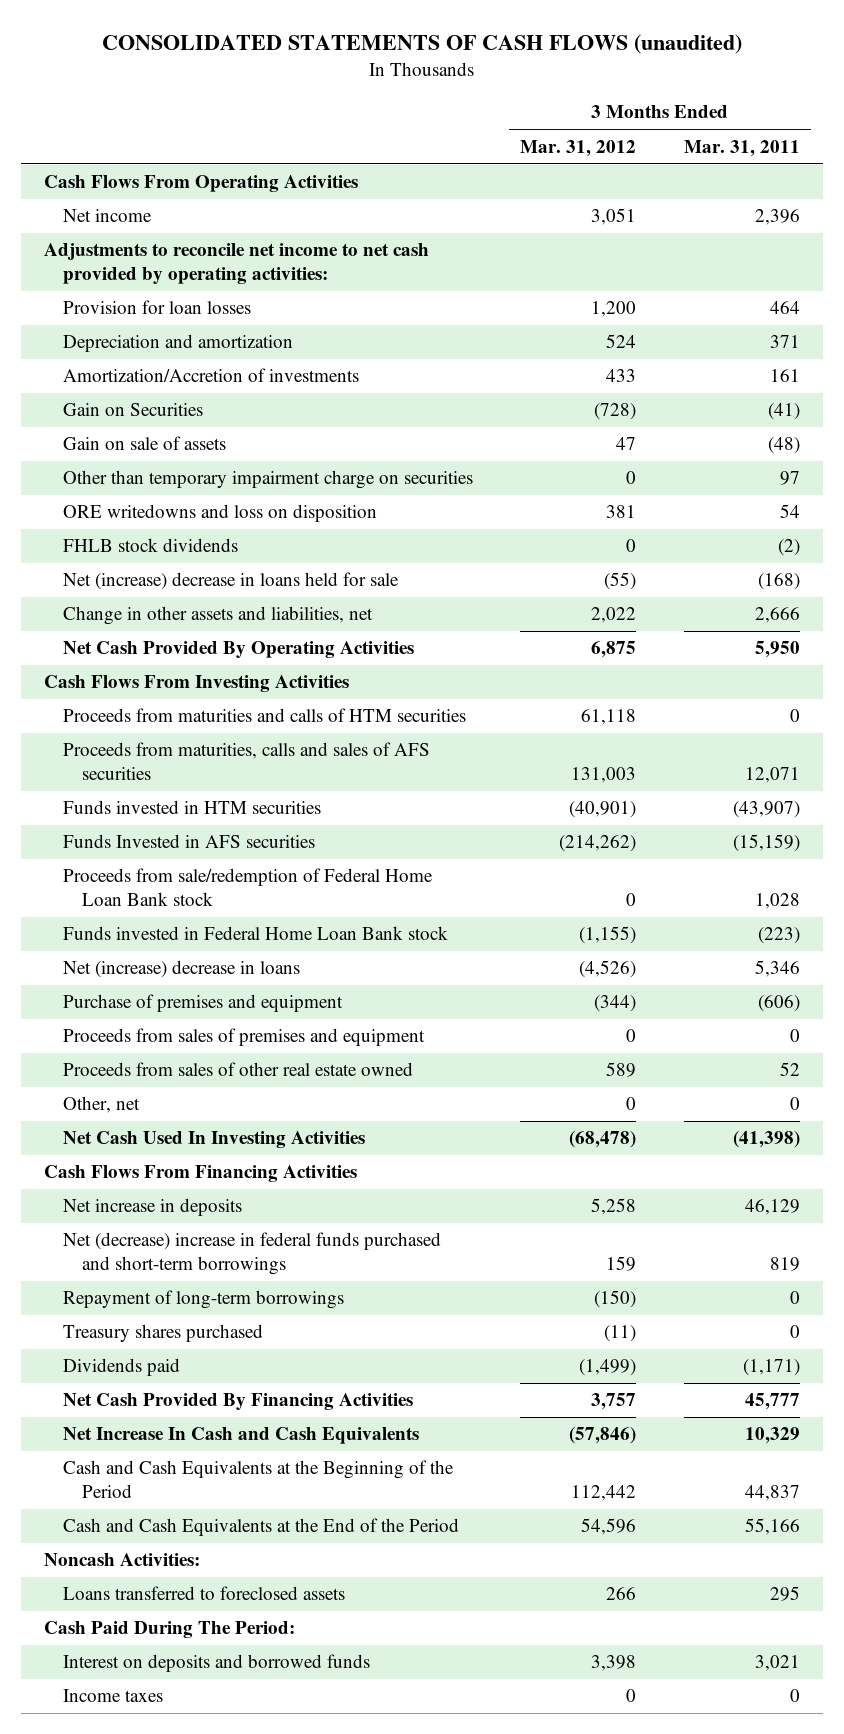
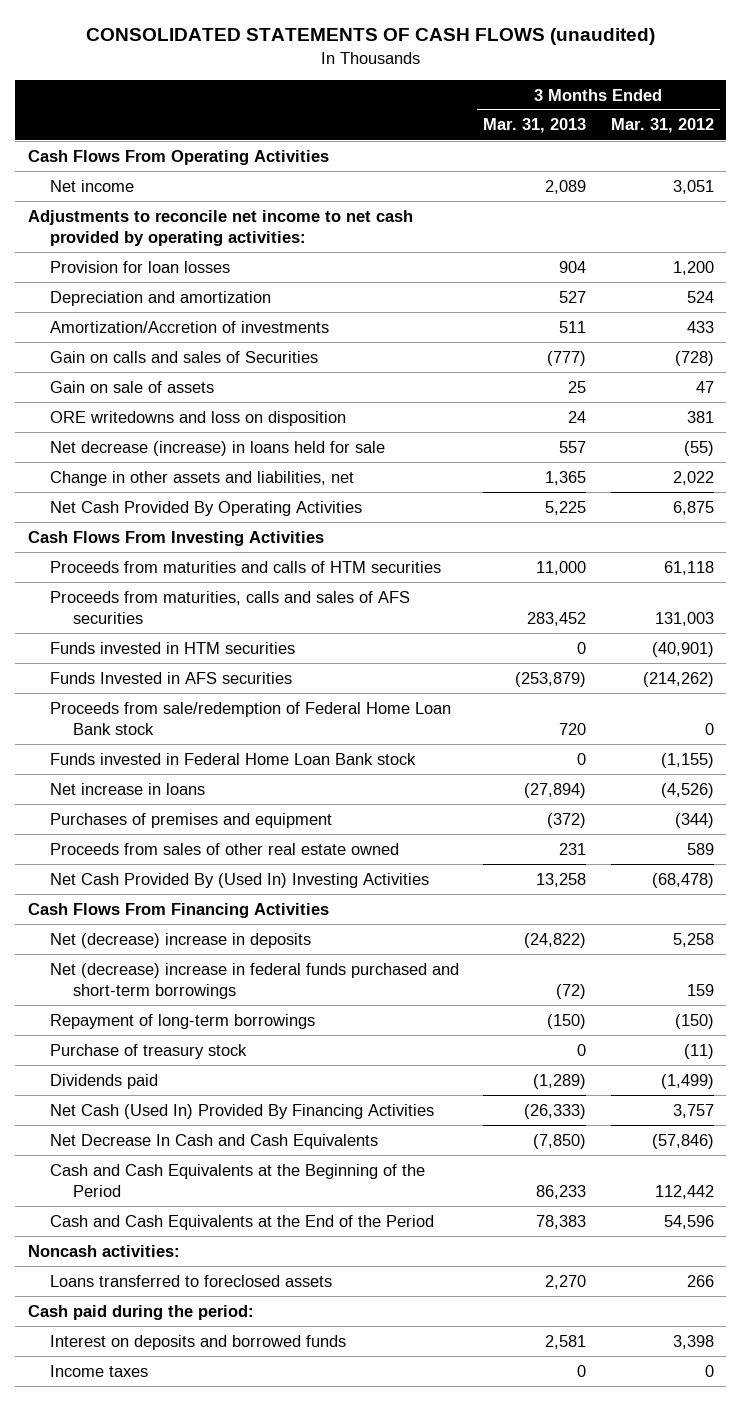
- | 3 Months Ended Mar. 31, 2012 | 3 Months Ended Mar. 31, 2011
+ | 3 Months Ended Mar. 31, 2013 | 3 Months Ended Mar. 31, 2012
- Gain on Securities | (728) | (41)
+ Gain on calls and sales of Securities | (777) | (728)
- Other than temporary impairment charge on securities | 0 | 97
- FHLB stock dividends | 0 | (2)
- Net (increase) decrease in loans held for sale | (55) | (168)
+ Net decrease (increase) in loans held for sale | 557 | (55)
- Net (increase) decrease in loans | (4,526) | 5,346
- Purchase of premises and equipment | (344) | (606)
- Proceeds from sales of premises and equipment | 0 | 0
+ Net increase in loans | (27,894) | (4,526)
+ Purchases of premises and equipment | (372) | (344)
- Other, net | 0 | 0
- Net Cash Used In Investing Activities | (68,478) | (41,398)
+ Net Cash Provided By (Used In) Investing Activities | 13,258 | (68,478)
- Net increase in deposits | 5,258 | 46,129
+ Net (decrease) increase in deposits | (24,822) | 5,258
- Treasury shares purchased | (11) | 0
+ Purchase of treasury stock | 0 | (11)
- Net Cash Provided By Financing Activities | 3,757 | 45,777
- Net Increase In Cash and Cash Equivalents | (57,846) | 10,329
+ Net Cash (Used In) Provided By Financing Activities | (26,333) | 3,757
+ Net Decrease In Cash and Cash Equivalents | (7,850) | (57,846)
- Noncash Activities:
+ Noncash activities:
- Cash Paid During The Period:
+ Cash paid during the period:

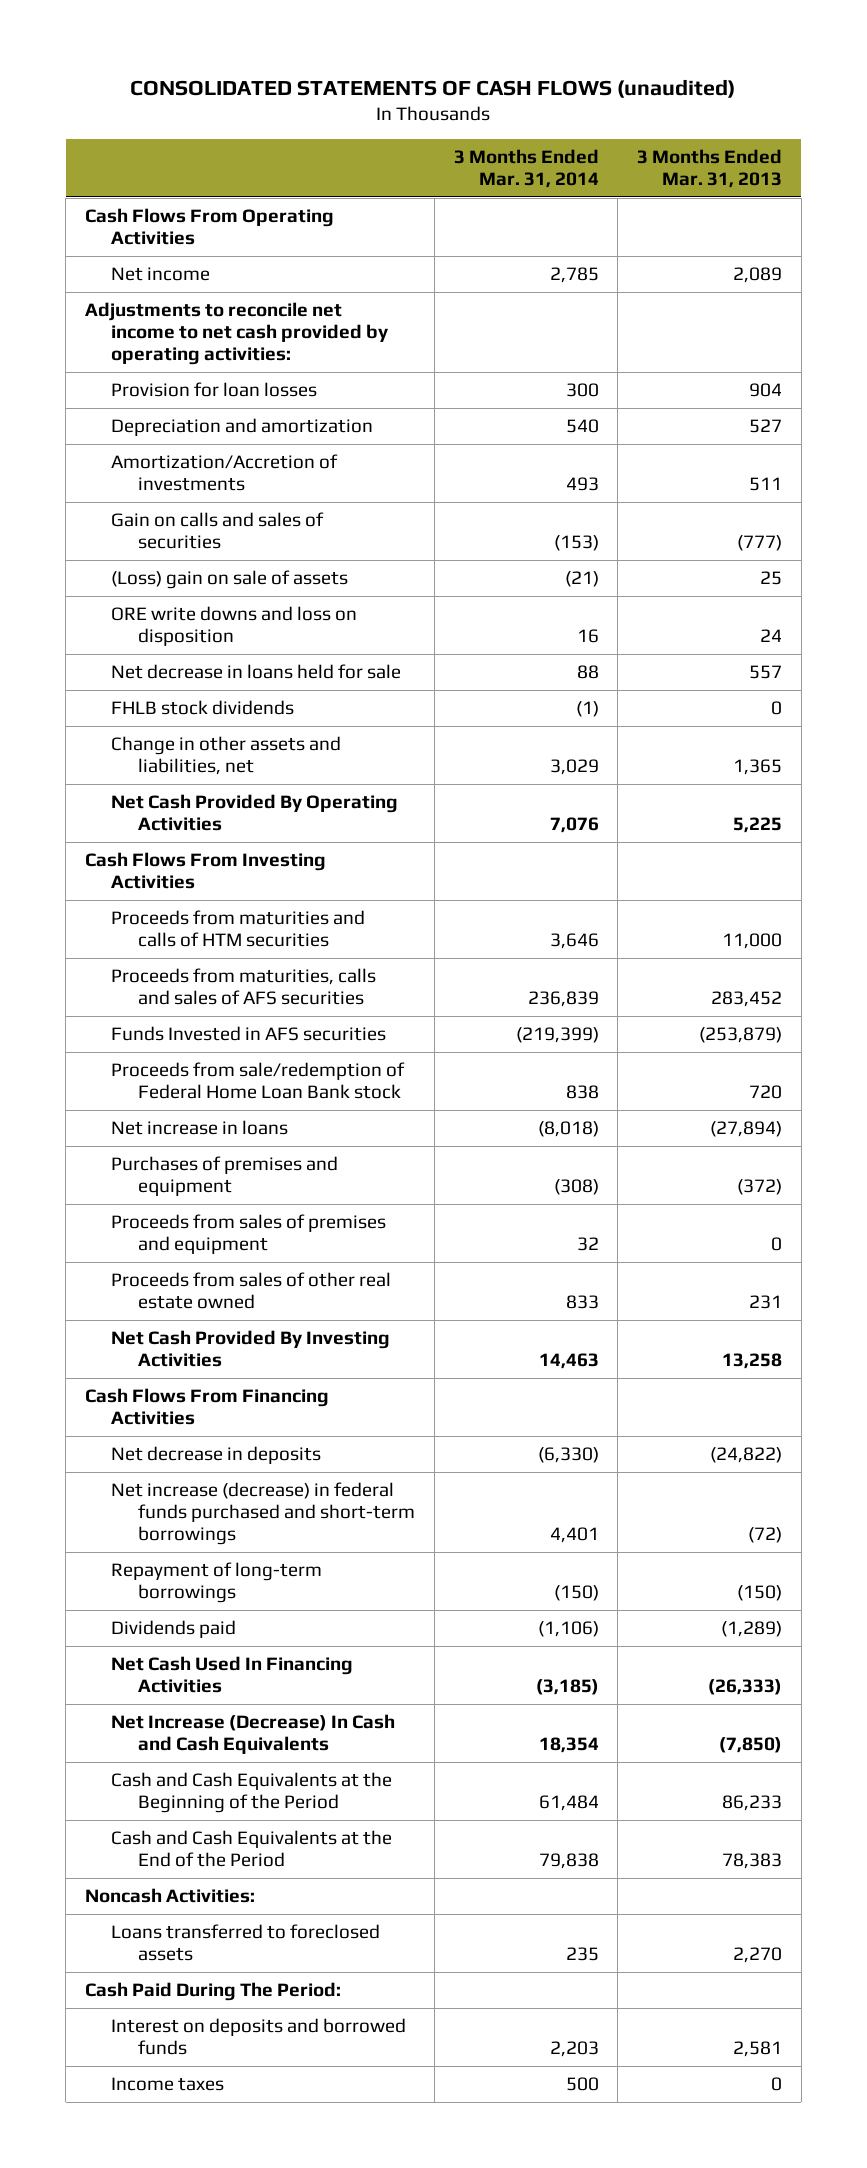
- | 3 Months Ended Mar. 31, 2013 | 3 Months Ended Mar. 31, 2012
+ | 3 Months Ended Mar. 31, 2014 | 3 Months Ended Mar. 31, 2013
- Gain on calls and sales of Securities | (777) | (728)
- Gain on sale of assets | 25 | 47
- ORE writedowns and loss on disposition | 24 | 381
- Net decrease (increase) in loans held for sale | 557 | (55)
+ Gain on calls and sales of securities | (153) | (777)
+ (Loss) gain on sale of assets | (21) | 25
+ ORE write downs and loss on disposition | 16 | 24
+ Net decrease in loans held for sale | 88 | 557
+ FHLB stock dividends | (1) | 0
- Funds invested in HTM securities | 0 | (40,901)
- Funds invested in Federal Home Loan Bank stock | 0 | (1,155)
+ Proceeds from sales of premises and equipment | 32 | 0
- Net Cash Provided By (Used In) Investing Activities | 13,258 | (68,478)
+ Net Cash Provided By Investing Activities | 14,463 | 13,258
- Net (decrease) increase in deposits | (24,822) | 5,258
- Net (decrease) increase in federal funds purchased and short-term borrowings | (72) | 159
+ Net decrease in deposits | (6,330) | (24,822)
+ Net increase (decrease) in federal funds purchased and short-term borrowings | 4,401 | (72)
- Purchase of treasury stock | 0 | (11)
- Net Cash (Used In) Provided By Financing Activities | (26,333) | 3,757
- Net Decrease In Cash and Cash Equivalents | (7,850) | (57,846)
+ Net Cash Used In Financing Activities | (3,185) | (26,333)
+ Net Increase (Decrease) In Cash and Cash Equivalents | 18,354 | (7,850)
- Noncash activities:
+ Noncash Activities:
- Cash paid during the period:
+ Cash Paid During The Period:

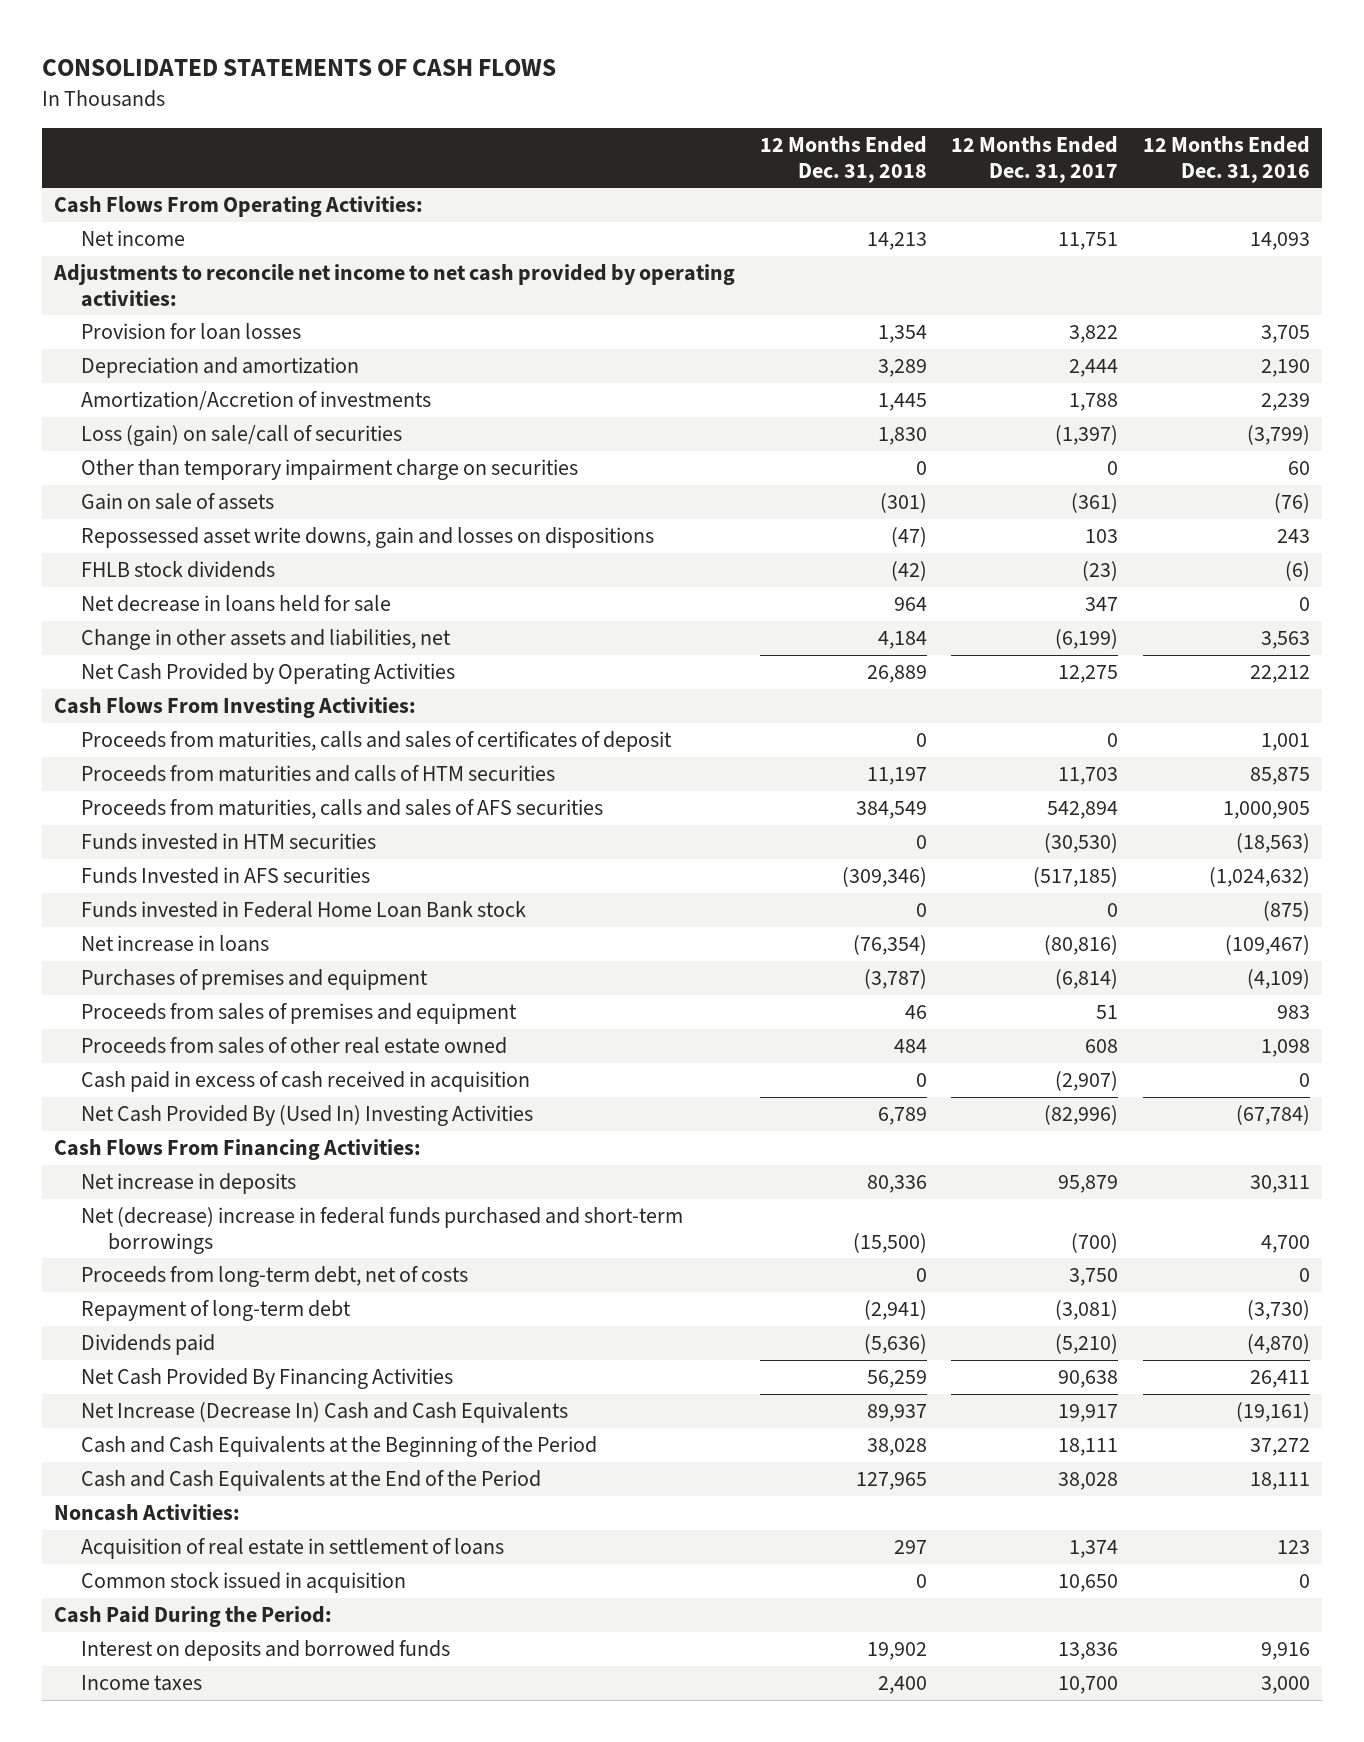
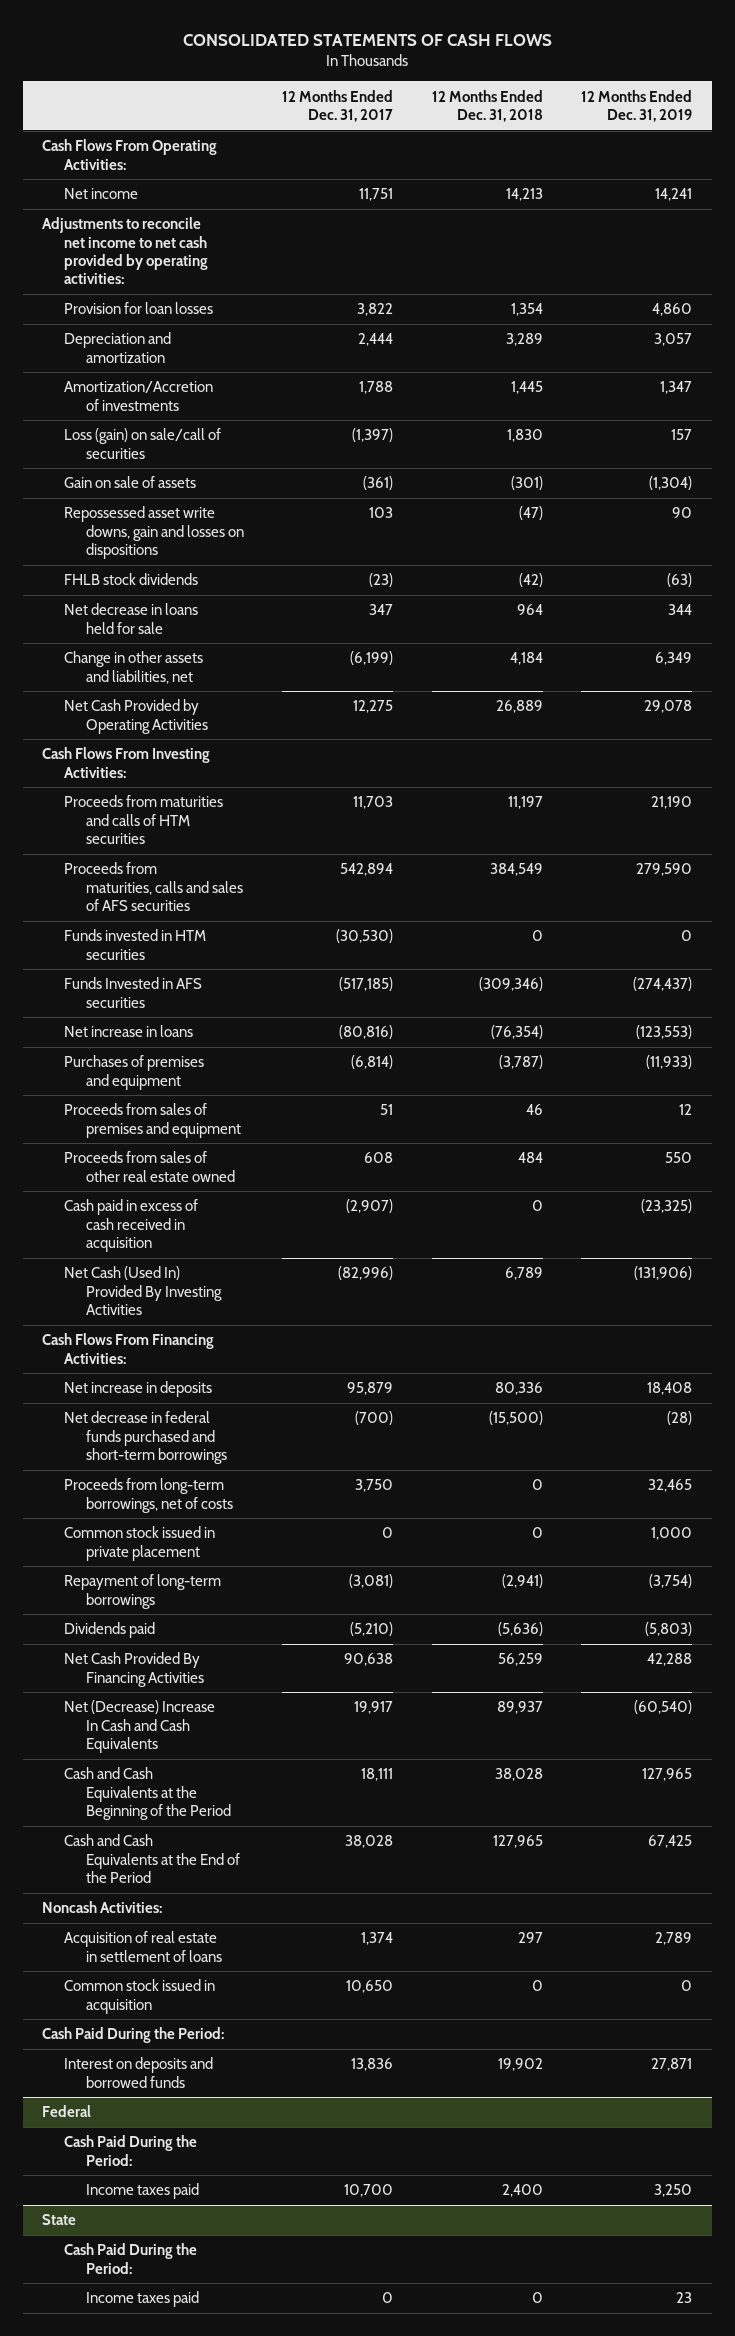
- | 12 Months Ended Dec. 31, 2018 | 12 Months Ended Dec. 31, 2017 | 12 Months Ended Dec. 31, 2016
+ | 12 Months Ended Dec. 31, 2017 | 12 Months Ended Dec. 31, 2018 | 12 Months Ended Dec. 31, 2019
- Other than temporary impairment charge on securities | 0 | 0 | 60
- Proceeds from maturities, calls and sales of certificates of deposit | 0 | 0 | 1,001
- Funds invested in Federal Home Loan Bank stock | 0 | 0 | (875)
- Net Cash Provided By (Used In) Investing Activities | 6,789 | (82,996) | (67,784)
+ Net Cash (Used In) Provided By Investing Activities | (82,996) | 6,789 | (131,906)
- Net (decrease) increase in federal funds purchased and short-term borrowings | (15,500) | (700) | 4,700
- Proceeds from long-term debt, net of costs | 0 | 3,750 | 0
- Repayment of long-term debt | (2,941) | (3,081) | (3,730)
+ Net decrease in federal funds purchased and short-term borrowings | (700) | (15,500) | (28)
+ Proceeds from long-term borrowings, net of costs | 3,750 | 0 | 32,465
+ Common stock issued in private placement | 0 | 0 | 1,000
+ Repayment of long-term borrowings | (3,081) | (2,941) | (3,754)
- Net Increase (Decrease In) Cash and Cash Equivalents | 89,937 | 19,917 | (19,161)
+ Net (Decrease) Increase In Cash and Cash Equivalents | 19,917 | 89,937 | (60,540)
- Income taxes | 2,400 | 10,700 | 3,000
+ Federal
+ Cash Paid During the Period:
+ Income taxes paid | 10,700 | 2,400 | 3,250
+ State
+ Cash Paid During the Period:
+ Income taxes paid | 0 | 0 | 23

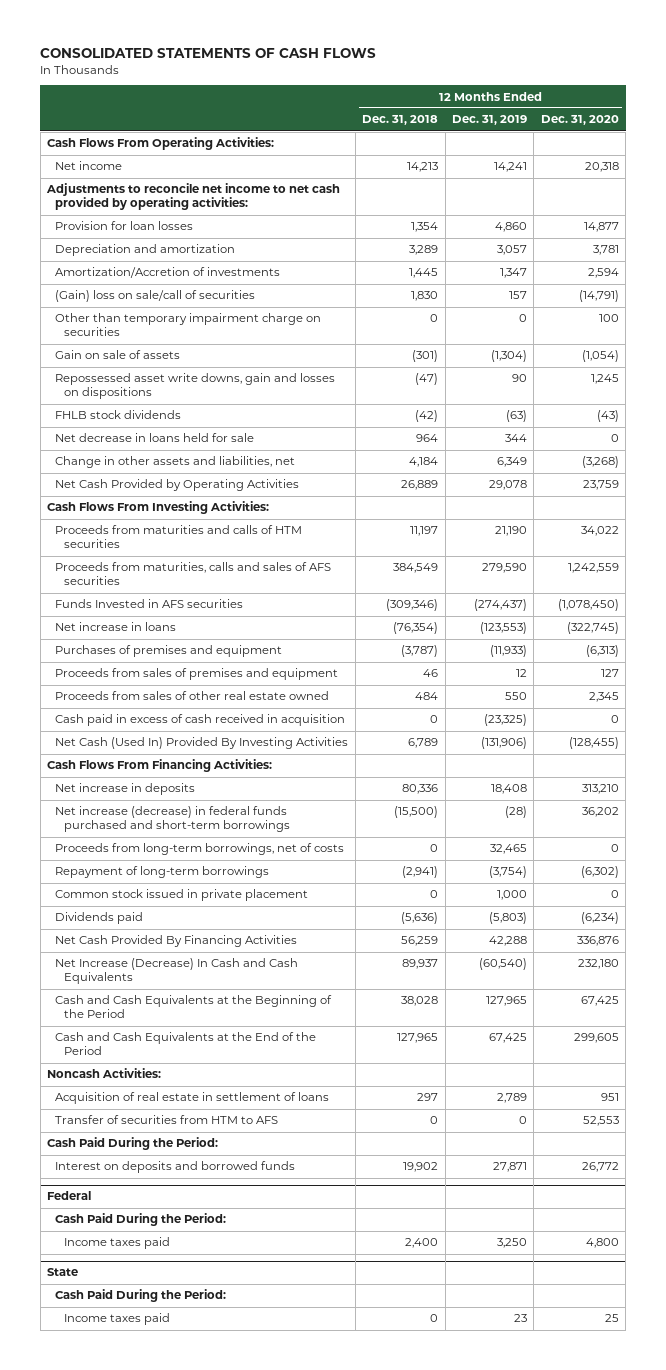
- | 12 Months Ended Dec. 31, 2017 | 12 Months Ended Dec. 31, 2018 | 12 Months Ended Dec. 31, 2019
+ | 12 Months Ended Dec. 31, 2018 | 12 Months Ended Dec. 31, 2019 | 12 Months Ended Dec. 31, 2020
- Loss (gain) on sale/call of securities | (1,397) | 1,830 | 157
+ (Gain) loss on sale/call of securities | 1,830 | 157 | (14,791)
+ Other than temporary impairment charge on securities | 0 | 0 | 100
- Funds invested in HTM securities | (30,530) | 0 | 0
- Net decrease in federal funds purchased and short-term borrowings | (700) | (15,500) | (28)
+ Net increase (decrease) in federal funds purchased and short-term borrowings | (15,500) | (28) | 36,202
moved down: Common stock issued in private placement | 0 | 1,000 | 0
- Net (Decrease) Increase In Cash and Cash Equivalents | 19,917 | 89,937 | (60,540)
+ Net Increase (Decrease) In Cash and Cash Equivalents | 89,937 | (60,540) | 232,180
- Common stock issued in acquisition | 10,650 | 0 | 0
+ Transfer of securities from HTM to AFS | 0 | 0 | 52,553

